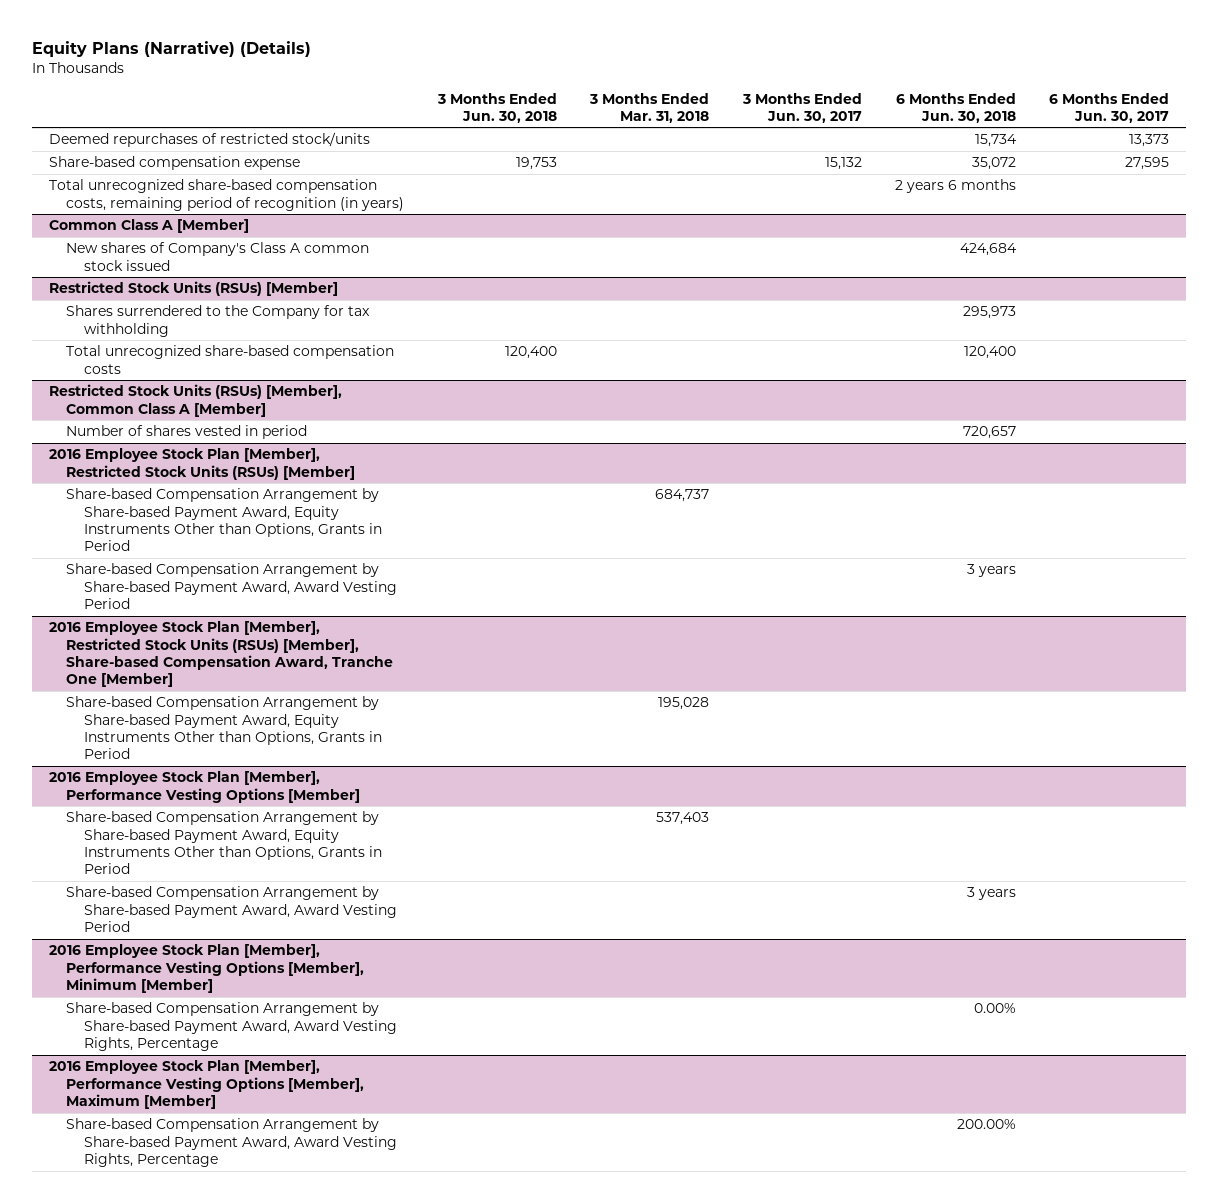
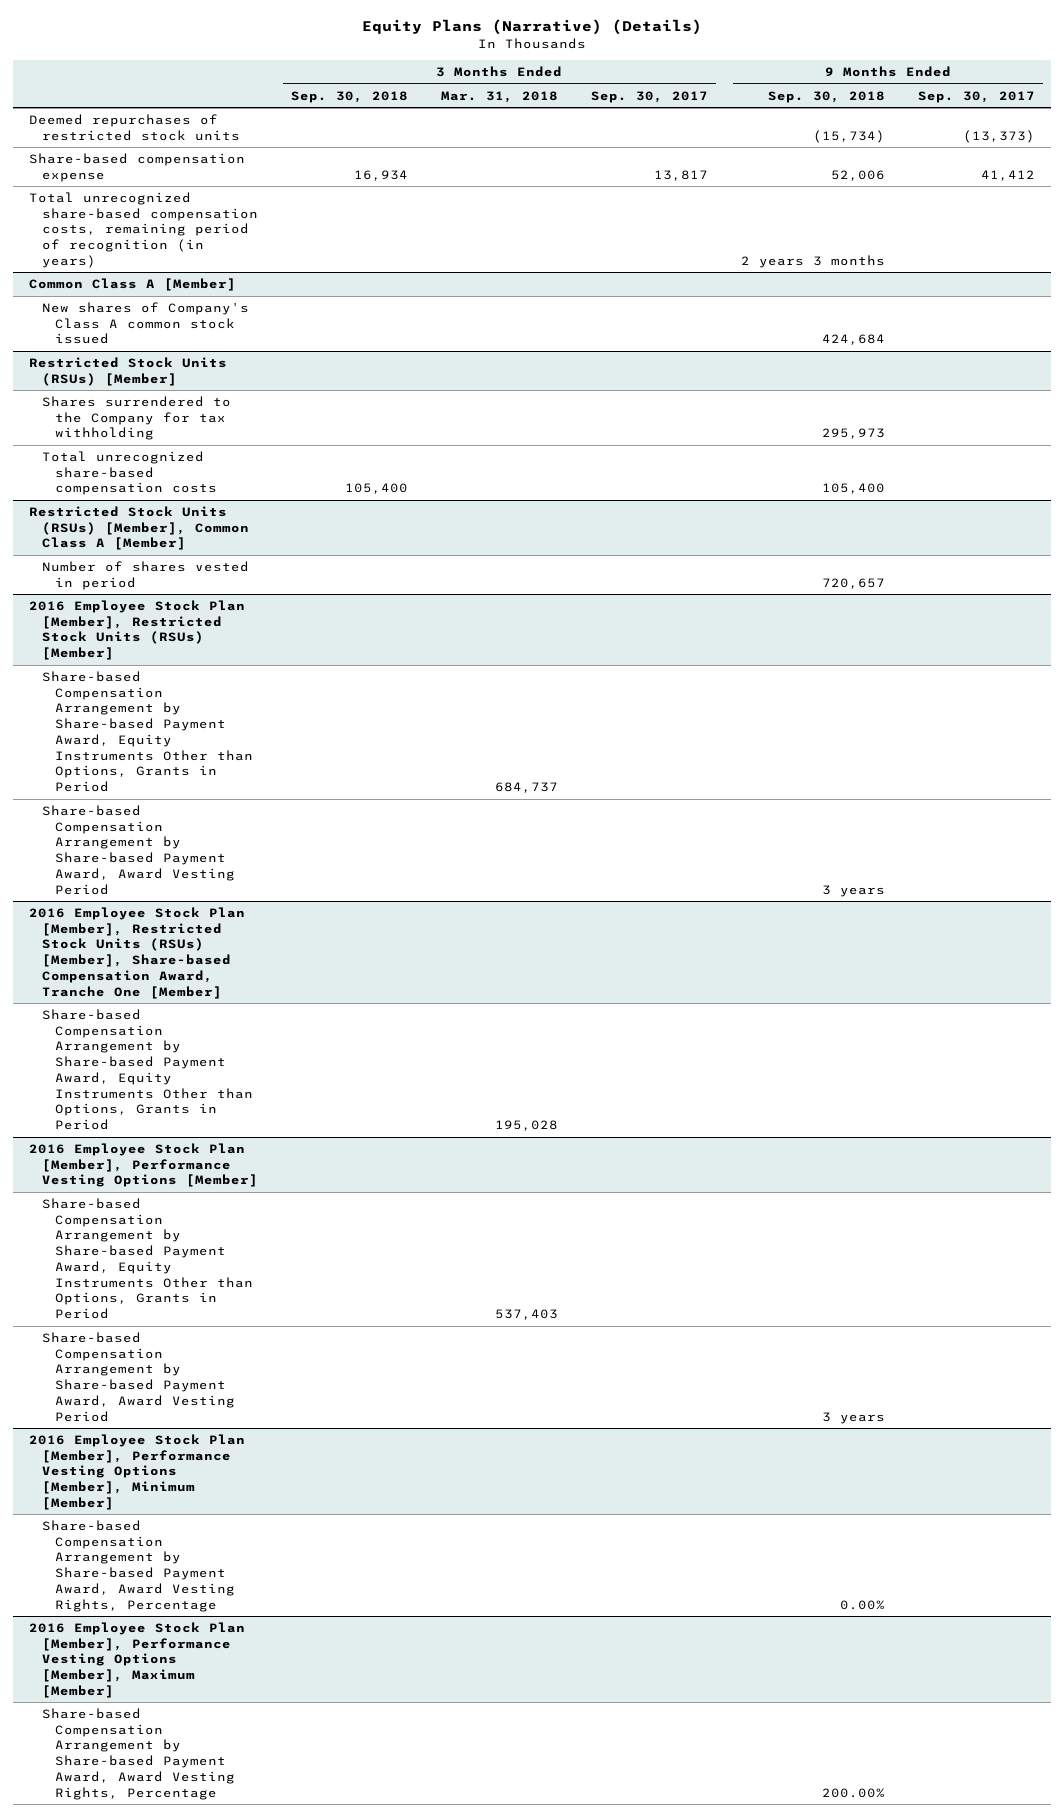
- | 3 Months Ended Jun. 30, 2018 | 3 Months Ended Mar. 31, 2018 | 3 Months Ended Jun. 30, 2017 | 6 Months Ended Jun. 30, 2018 | 6 Months Ended Jun. 30, 2017
+ | 3 Months Ended Sep. 30, 2018 | 3 Months Ended Mar. 31, 2018 | 3 Months Ended Sep. 30, 2017 | 9 Months Ended Sep. 30, 2018 | 9 Months Ended Sep. 30, 2017
- Deemed repurchases of restricted stock/units | | | | 15,734 | 13,373
+ Deemed repurchases of restricted stock units | | | | (15,734) | (13,373)

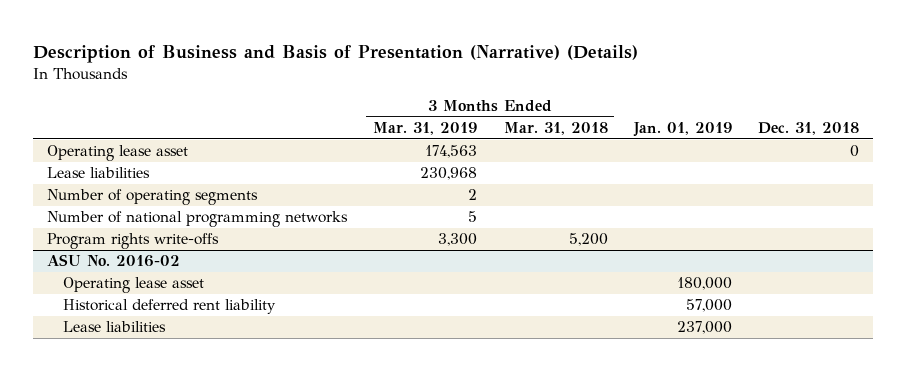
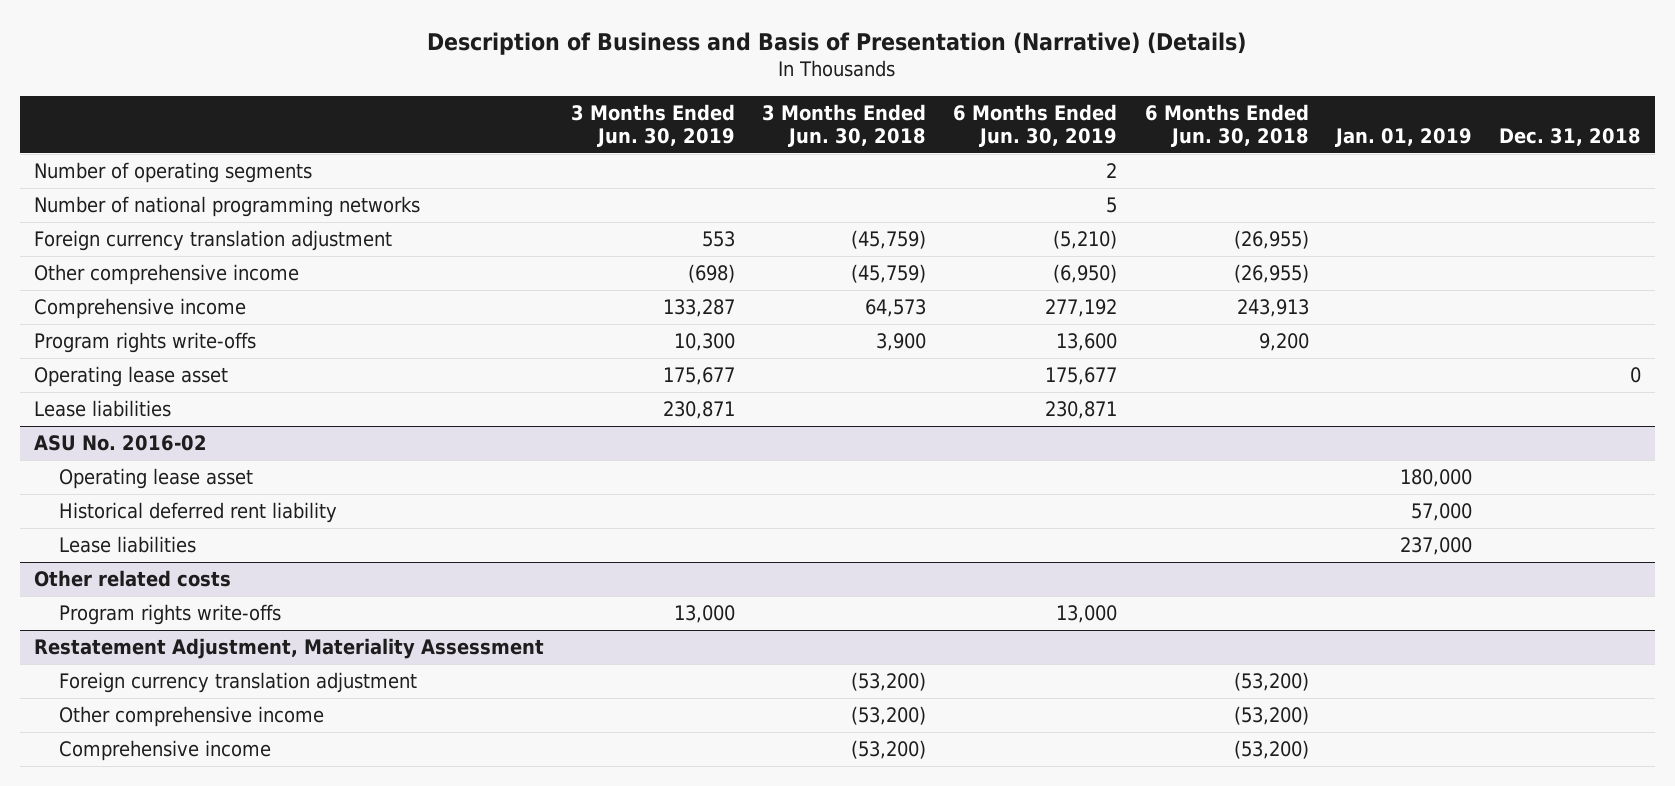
- | 3 Months Ended Mar. 31, 2019 | 3 Months Ended Mar. 31, 2018 | Jan. 01, 2019 | Dec. 31, 2018
+ | 3 Months Ended Jun. 30, 2019 | 3 Months Ended Jun. 30, 2018 | 6 Months Ended Jun. 30, 2019 | 6 Months Ended Jun. 30, 2018 | Jan. 01, 2019 | Dec. 31, 2018
+ Foreign currency translation adjustment | 553 | (45,759) | (5,210) | (26,955) | |
+ Other comprehensive income | (698) | (45,759) | (6,950) | (26,955) | |
+ Comprehensive income | 133,287 | 64,573 | 277,192 | 243,913 | |
moved down: Operating lease asset | 175,677 | | 175,677 | | | 0
moved down: Lease liabilities | 230,871 | | 230,871 | | |
+ Other related costs
+ Program rights write-offs | 13,000 | | 13,000 | | |
+ Restatement Adjustment, Materiality Assessment
+ Foreign currency translation adjustment | | (53,200) | | (53,200) | |
+ Other comprehensive income | | (53,200) | | (53,200) | |
+ Comprehensive income | | (53,200) | | (53,200) | |

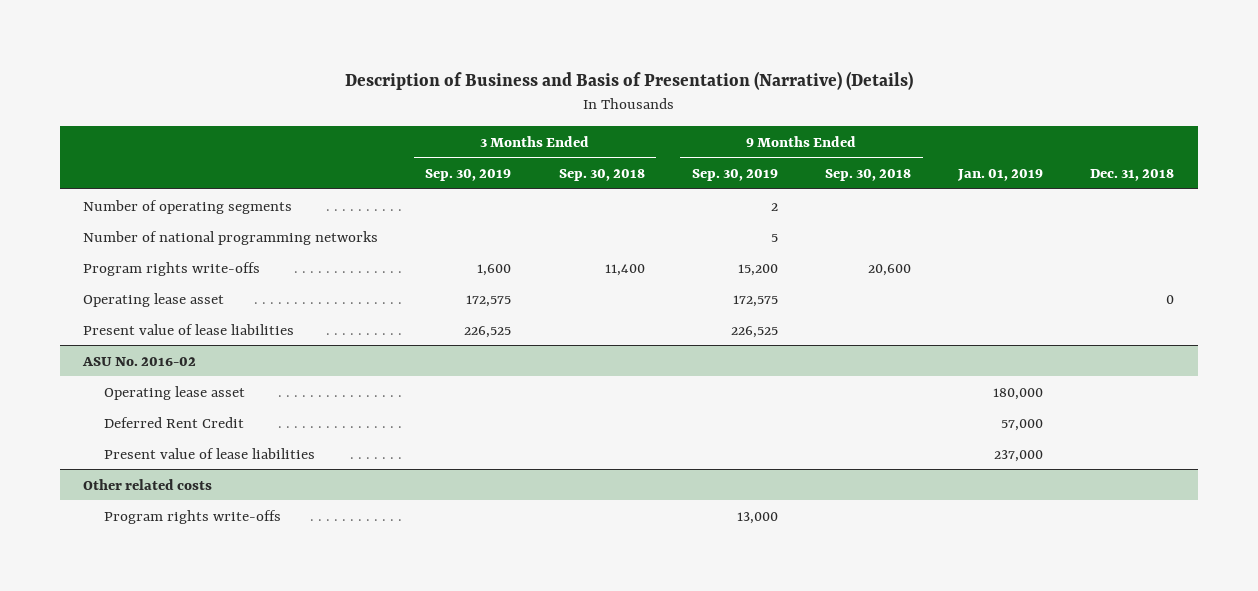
- | 3 Months Ended Jun. 30, 2019 | 3 Months Ended Jun. 30, 2018 | 6 Months Ended Jun. 30, 2019 | 6 Months Ended Jun. 30, 2018 | Jan. 01, 2019 | Dec. 31, 2018
+ | 3 Months Ended Sep. 30, 2019 | 3 Months Ended Sep. 30, 2018 | 9 Months Ended Sep. 30, 2019 | 9 Months Ended Sep. 30, 2018 | Jan. 01, 2019 | Dec. 31, 2018
- Foreign currency translation adjustment | 553 | (45,759) | (5,210) | (26,955) | |
- Other comprehensive income | (698) | (45,759) | (6,950) | (26,955) | |
- Comprehensive income | 133,287 | 64,573 | 277,192 | 243,913 | |
- Lease liabilities | 230,871 | | 230,871 | | |
+ Present value of lease liabilities | 226,525 | | 226,525 | | |
@ ASU No. 2016-02
- Historical deferred rent liability | | | | | 57,000 |
- Lease liabilities | | | | | 237,000 |
+ Deferred Rent Credit | | | | | 57,000 |
+ Present value of lease liabilities | | | | | 237,000 |
- Restatement Adjustment, Materiality Assessment
- Foreign currency translation adjustment | | (53,200) | | (53,200) | |
- Other comprehensive income | | (53,200) | | (53,200) | |
- Comprehensive income | | (53,200) | | (53,200) | |

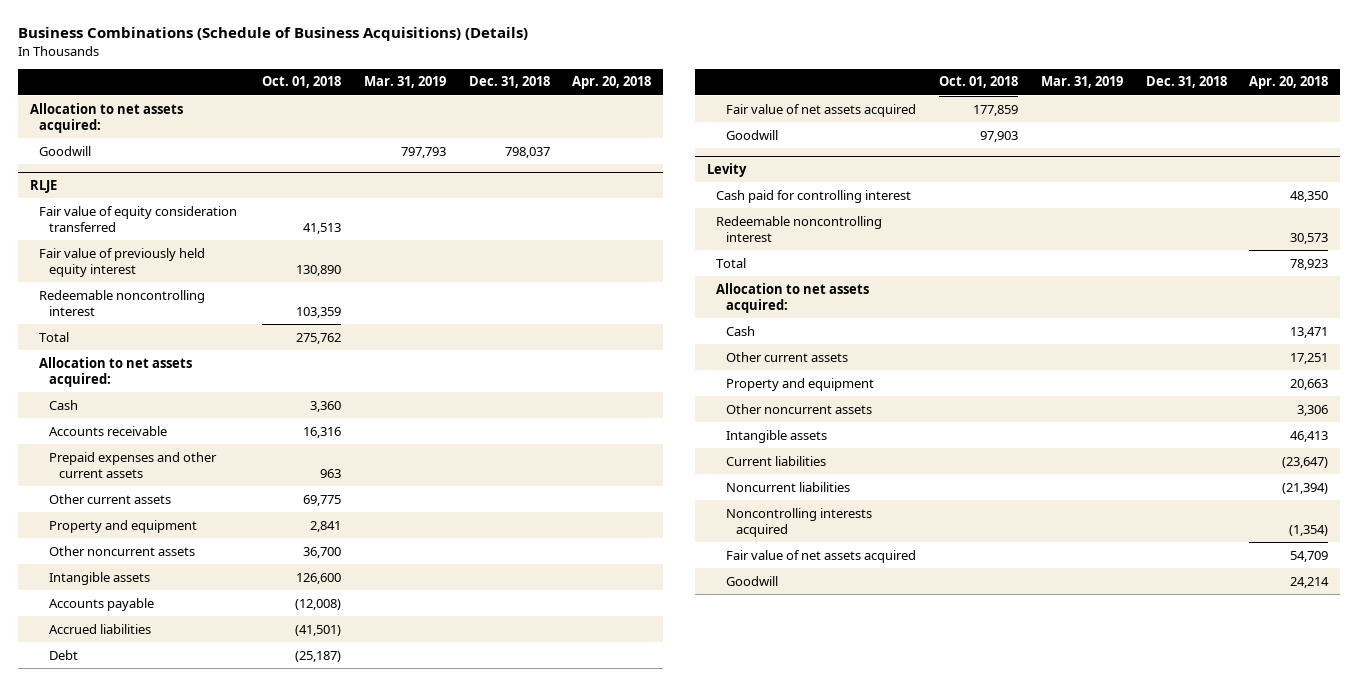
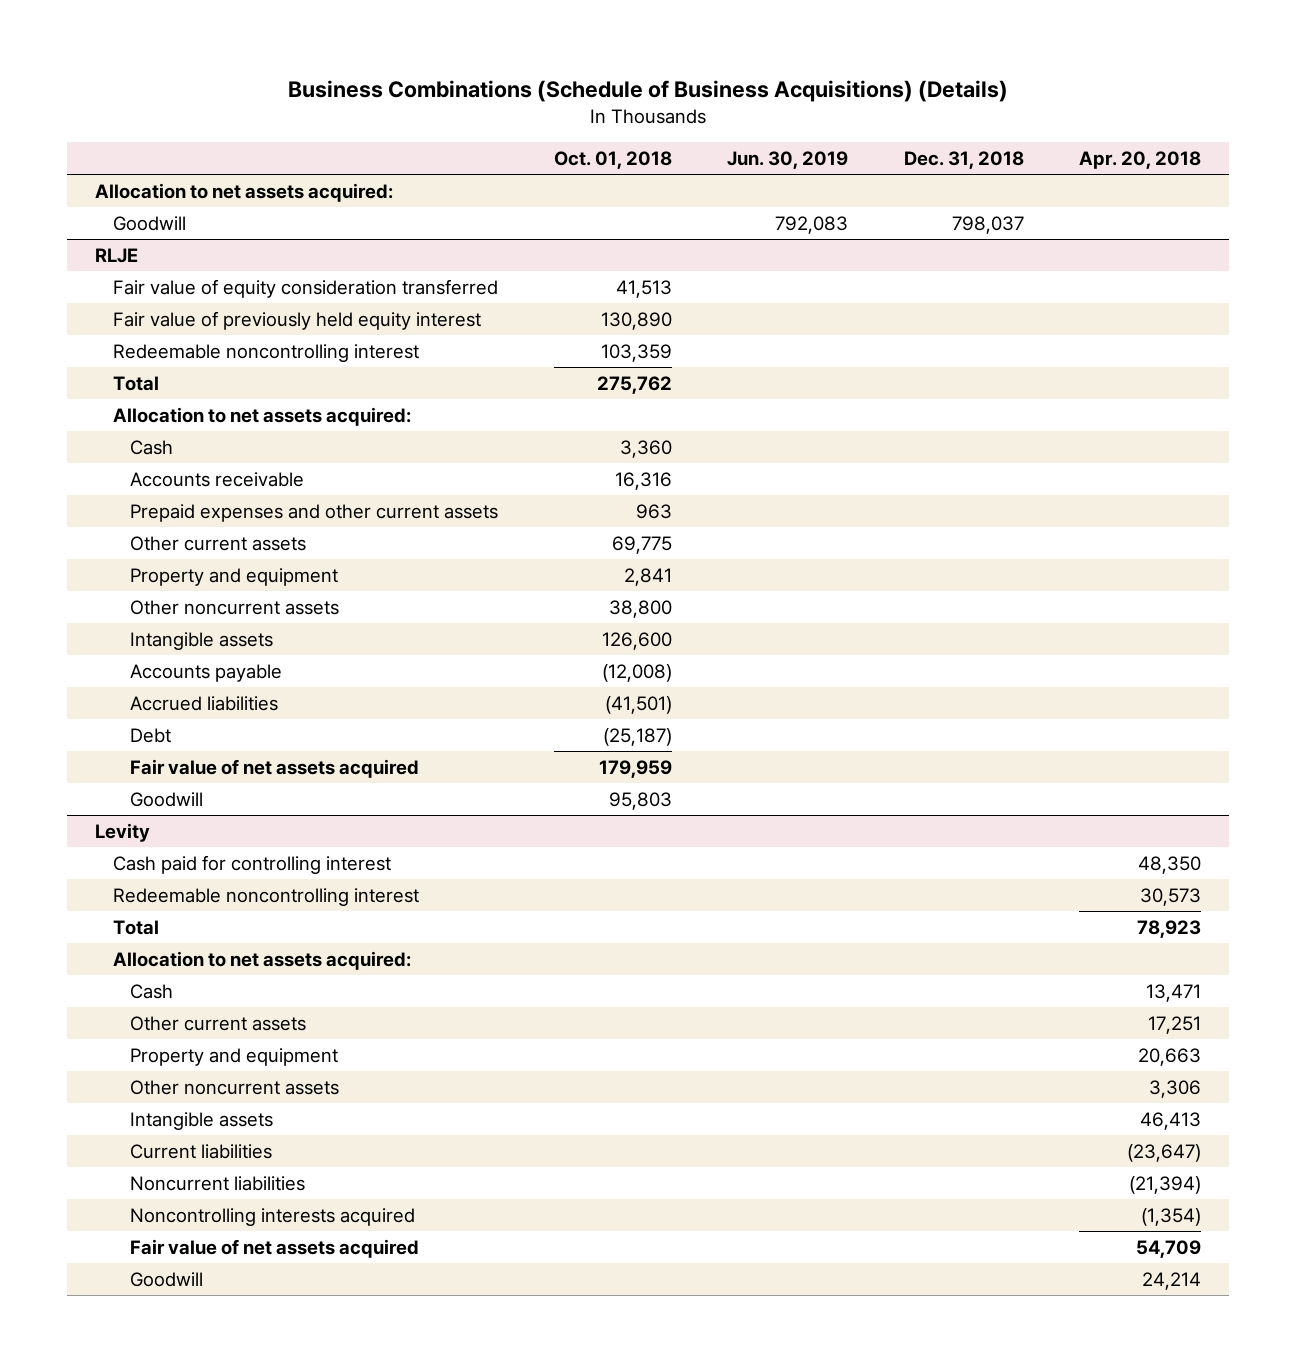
- | Oct. 01, 2018 | Mar. 31, 2019 | Dec. 31, 2018 | Apr. 20, 2018
+ | Oct. 01, 2018 | Jun. 30, 2019 | Dec. 31, 2018 | Apr. 20, 2018
@ RLJE
- Other noncurrent assets | 36,700 | | |
+ Other noncurrent assets | 38,800 | | |
- Fair value of net assets acquired | 177,859 | | |
- Goodwill | 97,903 | | |
+ Fair value of net assets acquired | 179,959 | | |
+ Goodwill | 95,803 | | |

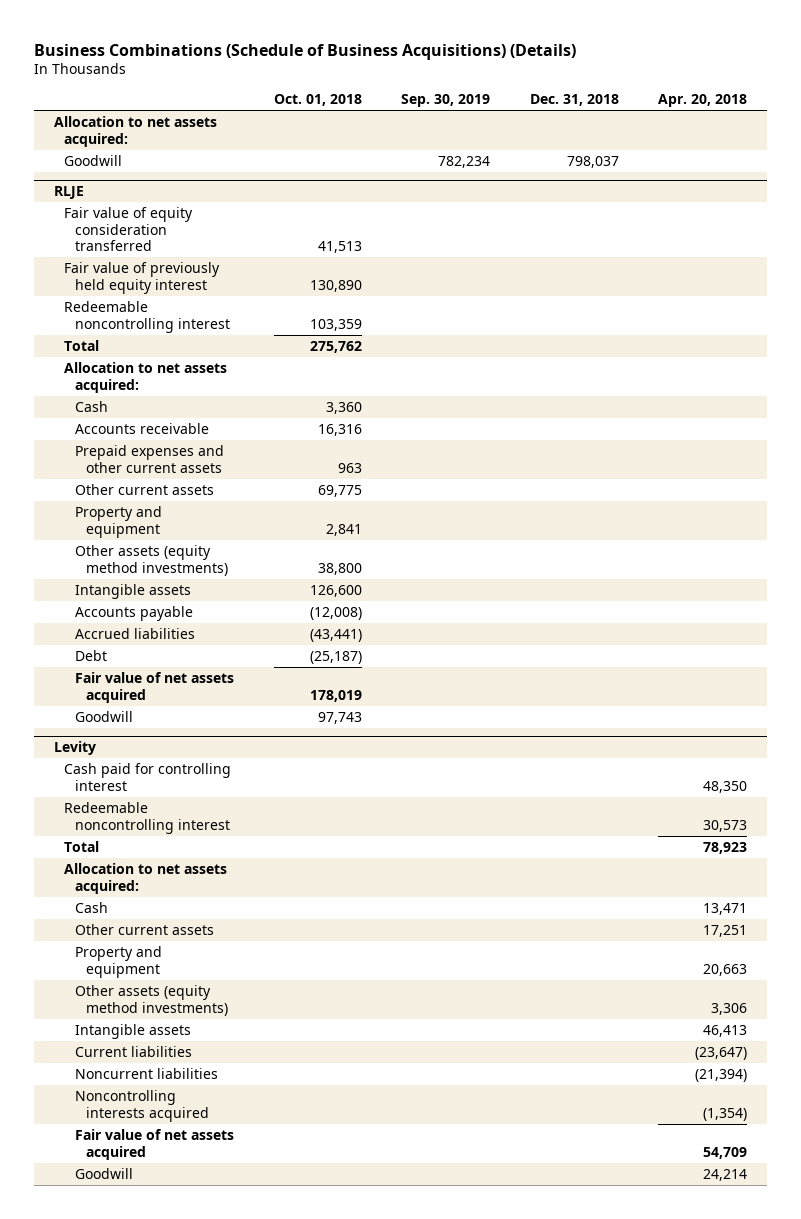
- | Oct. 01, 2018 | Jun. 30, 2019 | Dec. 31, 2018 | Apr. 20, 2018
+ | Oct. 01, 2018 | Sep. 30, 2019 | Dec. 31, 2018 | Apr. 20, 2018
@ RLJE
- Other noncurrent assets | 38,800 | | |
+ Other assets (equity method investments) | 38,800 | | |
- Accrued liabilities | (41,501) | | |
+ Accrued liabilities | (43,441) | | |
- Fair value of net assets acquired | 179,959 | | |
- Goodwill | 95,803 | | |
+ Fair value of net assets acquired | 178,019 | | |
+ Goodwill | 97,743 | | |
@ Levity
- Other noncurrent assets | | | | 3,306
+ Other assets (equity method investments) | | | | 3,306

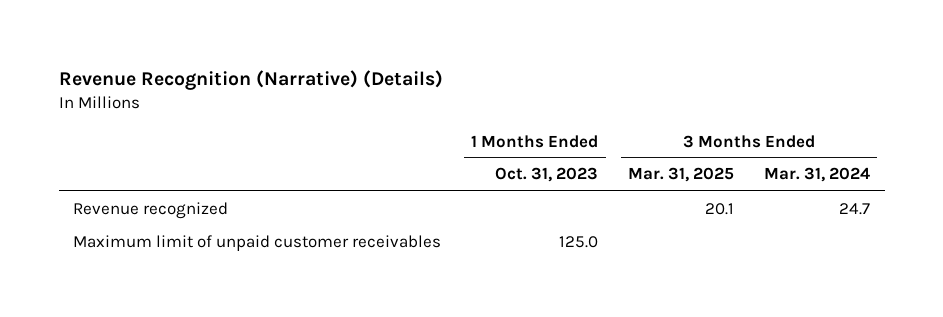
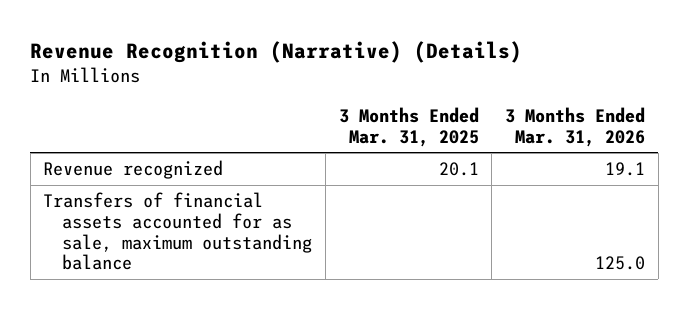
- | 1 Months Ended Oct. 31, 2023 | 3 Months Ended Mar. 31, 2025 | 3 Months Ended Mar. 31, 2024
+ | 3 Months Ended Mar. 31, 2025 | 3 Months Ended Mar. 31, 2026
- Maximum limit of unpaid customer receivables | 125.0 | |
+ Transfers of financial assets accounted for as sale, maximum outstanding balance | | 125.0

